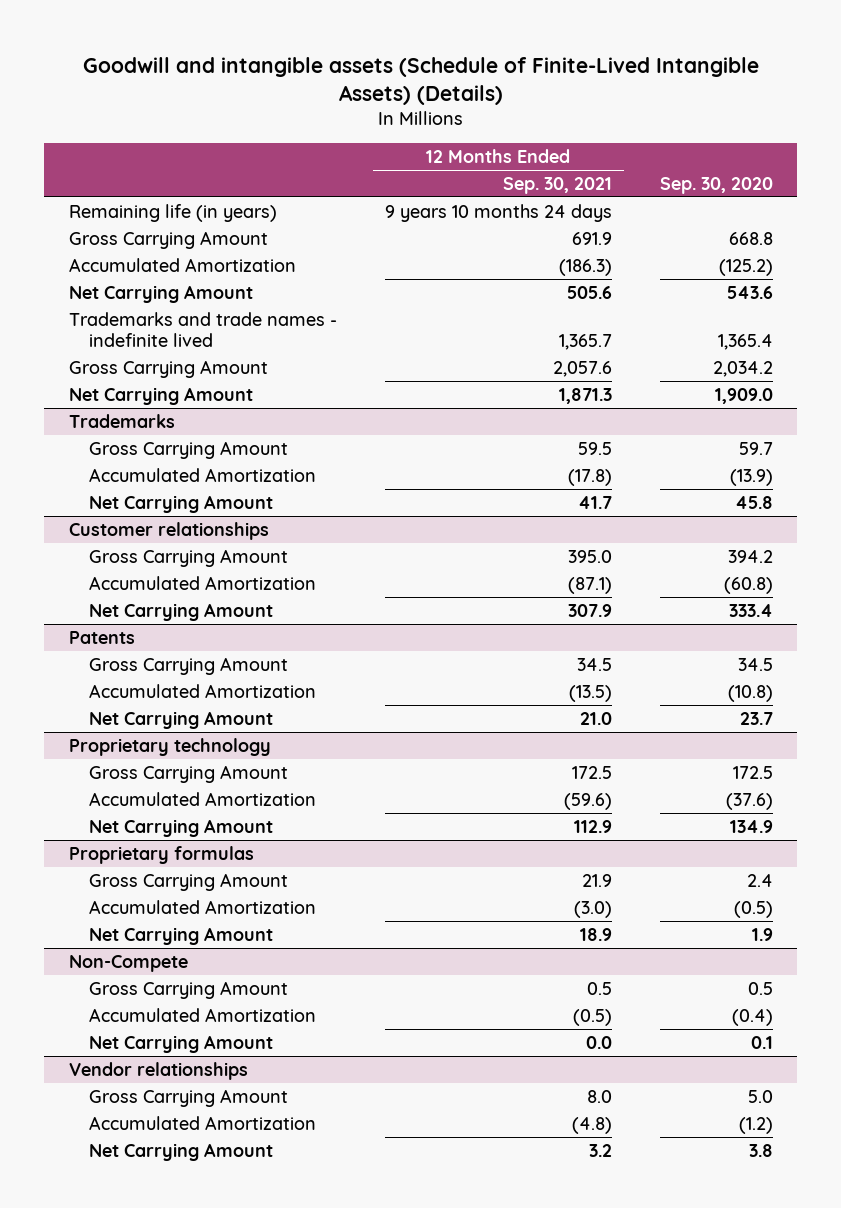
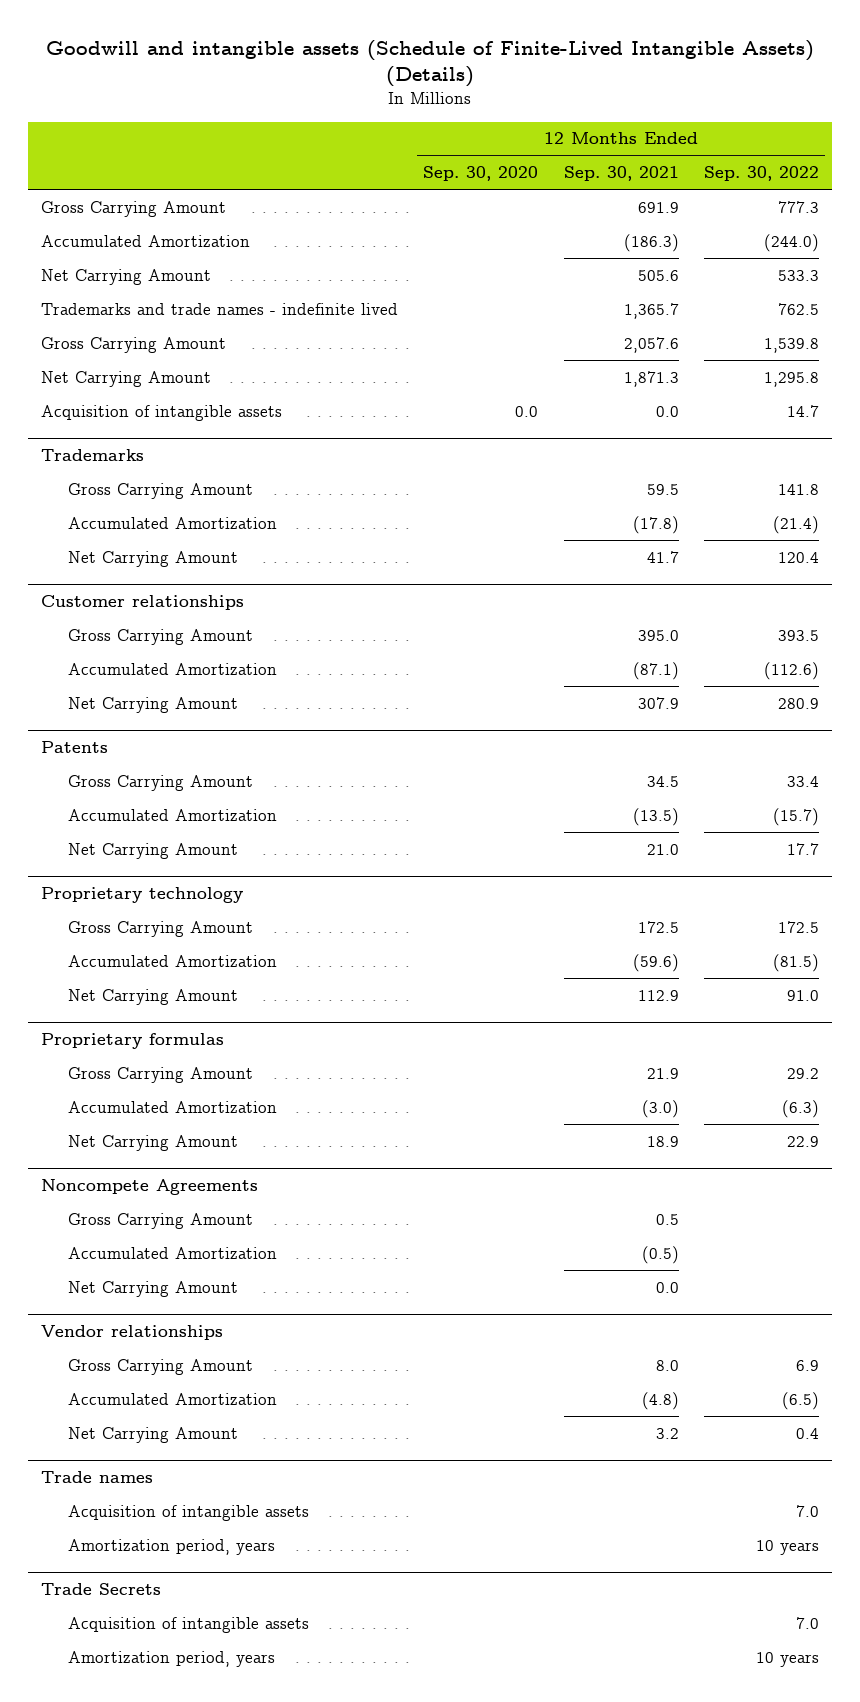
- | 12 Months Ended Sep. 30, 2021 | Sep. 30, 2020
+ | 12 Months Ended Sep. 30, 2020 | 12 Months Ended Sep. 30, 2021 | 12 Months Ended Sep. 30, 2022
- Remaining life (in years) | 9 years 10 months 24 days |
+ Acquisition of intangible assets | 0.0 | 0.0 | 14.7
- Non-Compete
+ Noncompete Agreements
+ Trade names
+ Acquisition of intangible assets | | | 7.0
+ Amortization period, years | | | 10 years
+ Trade Secrets
+ Acquisition of intangible assets | | | 7.0
+ Amortization period, years | | | 10 years

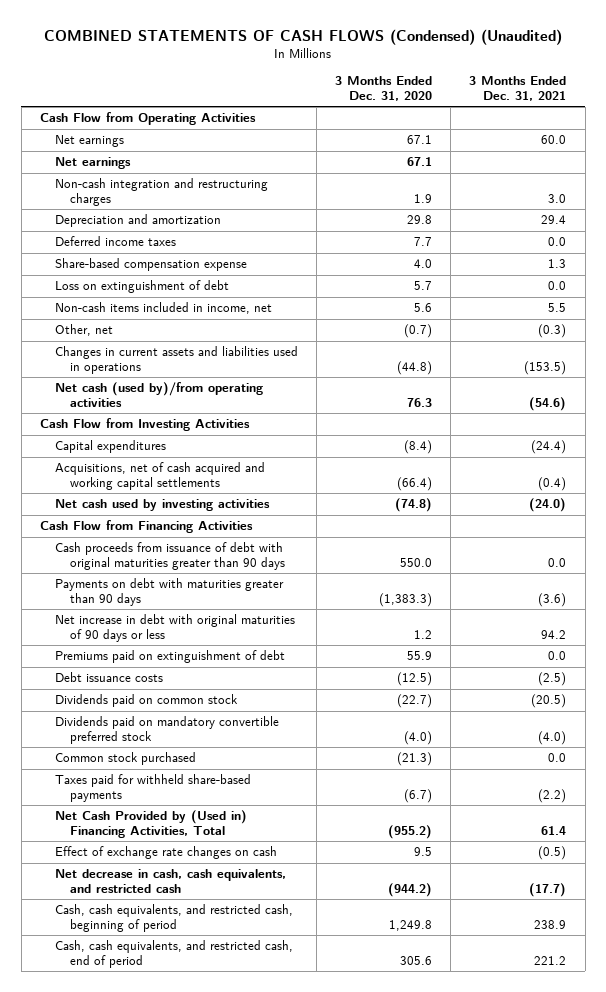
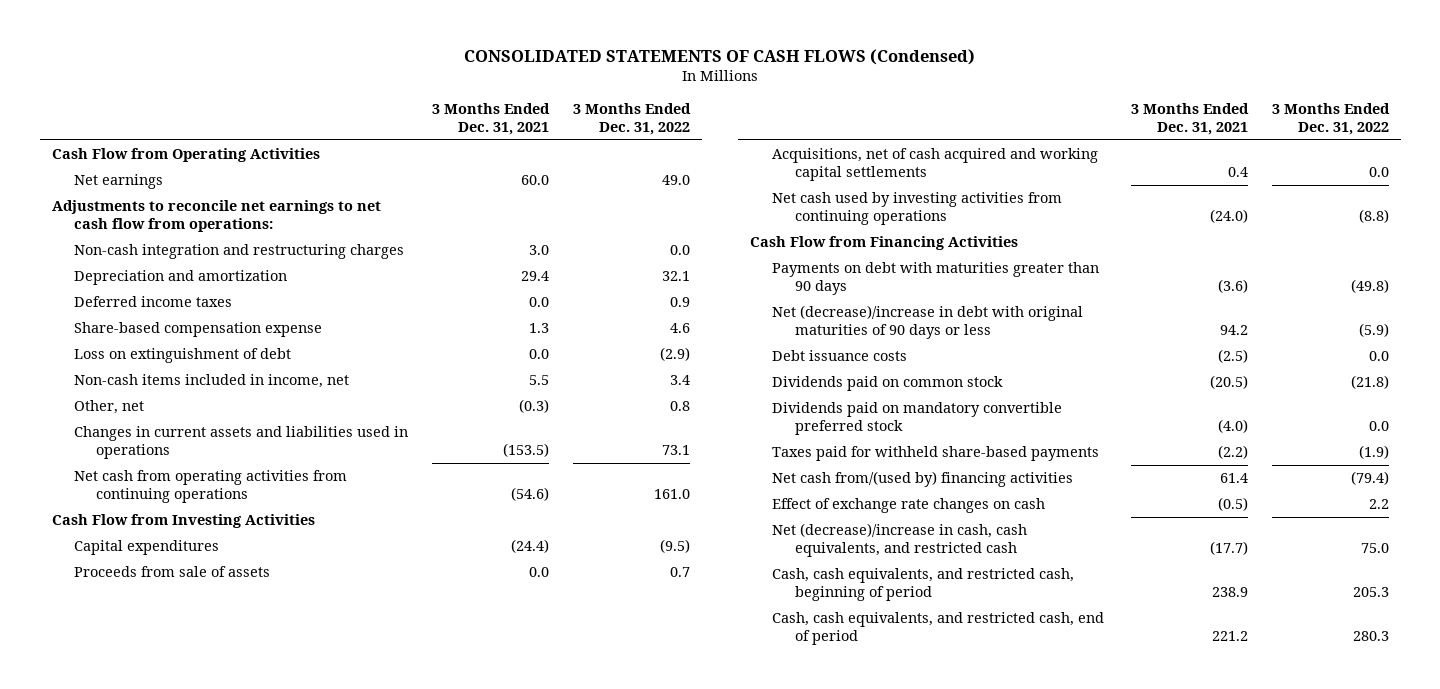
- COMBINED STATEMENTS OF CASH FLOWS (Condensed) (Unaudited)
+ CONSOLIDATED STATEMENTS OF CASH FLOWS (Condensed)
- | 3 Months Ended Dec. 31, 2020 | 3 Months Ended Dec. 31, 2021
+ | 3 Months Ended Dec. 31, 2021 | 3 Months Ended Dec. 31, 2022
- Net earnings | 67.1 |
+ Adjustments to reconcile net earnings to net cash flow from operations:
- Net cash (used by)/from operating activities | 76.3 | (54.6)
+ Net cash from operating activities from continuing operations | (54.6) | 161.0
- Acquisitions, net of cash acquired and working capital settlements | (66.4) | (0.4)
- Net cash used by investing activities | (74.8) | (24.0)
+ Proceeds from sale of assets | 0.0 | 0.7
+ Acquisitions, net of cash acquired and working capital settlements | 0.4 | 0.0
+ Net cash used by investing activities from continuing operations | (24.0) | (8.8)
- Cash proceeds from issuance of debt with original maturities greater than 90 days | 550.0 | 0.0
- Net increase in debt with original maturities of 90 days or less | 1.2 | 94.2
- Premiums paid on extinguishment of debt | 55.9 | 0.0
+ Net (decrease)/increase in debt with original maturities of 90 days or less | 94.2 | (5.9)
- Common stock purchased | (21.3) | 0.0
- Net Cash Provided by (Used in) Financing Activities, Total | (955.2) | 61.4
+ Net cash from/(used by) financing activities | 61.4 | (79.4)
- Net decrease in cash, cash equivalents, and restricted cash | (944.2) | (17.7)
+ Net (decrease)/increase in cash, cash equivalents, and restricted cash | (17.7) | 75.0

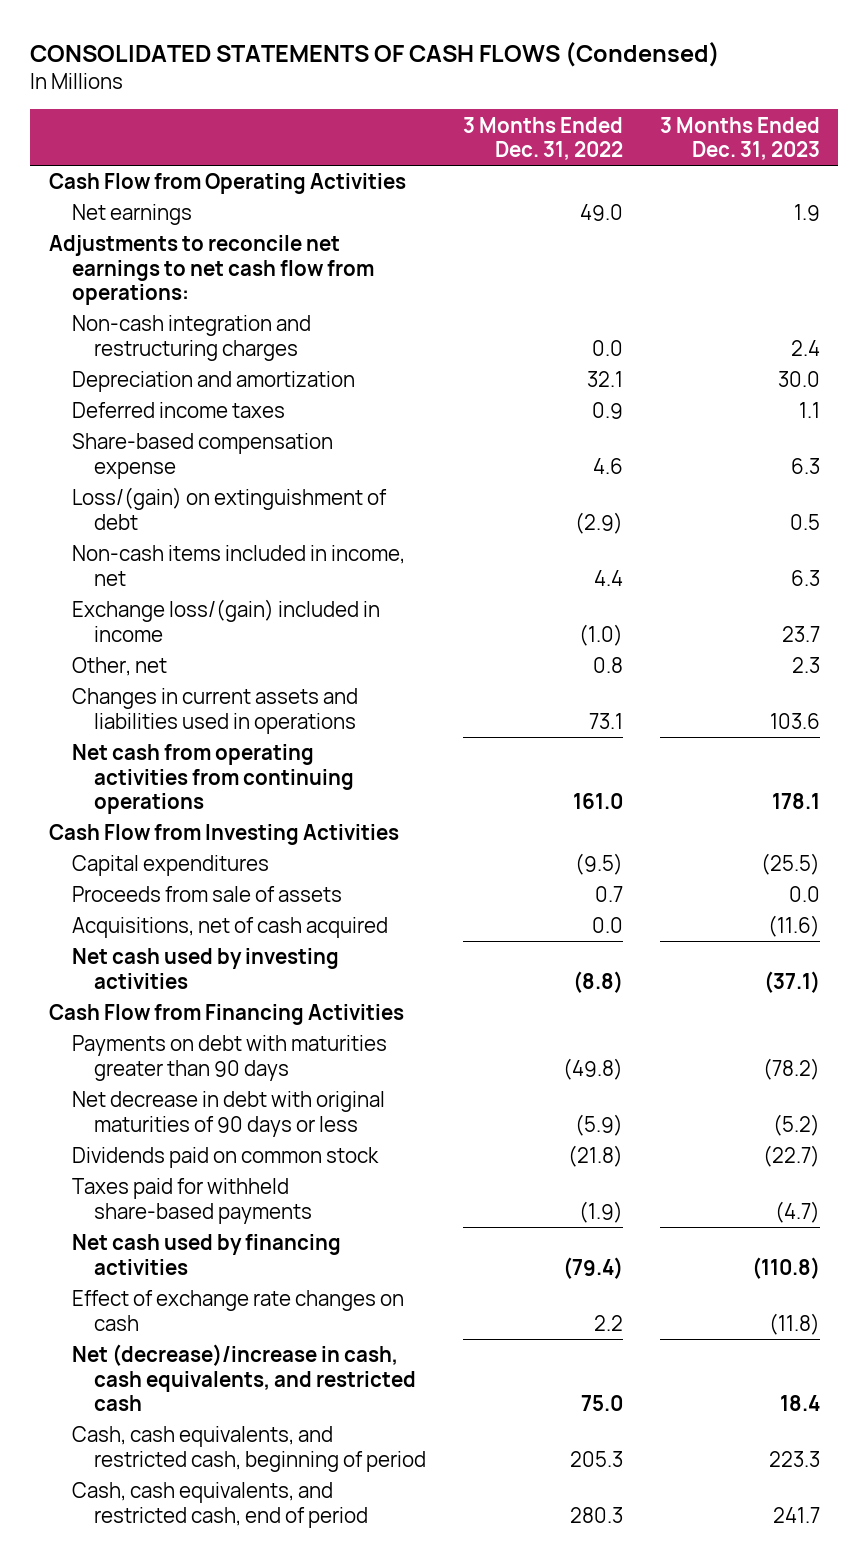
- | 3 Months Ended Dec. 31, 2021 | 3 Months Ended Dec. 31, 2022
+ | 3 Months Ended Dec. 31, 2022 | 3 Months Ended Dec. 31, 2023
- Loss on extinguishment of debt | 0.0 | (2.9)
- Non-cash items included in income, net | 5.5 | 3.4
+ Loss/(gain) on extinguishment of debt | (2.9) | 0.5
+ Non-cash items included in income, net | 4.4 | 6.3
+ Exchange loss/(gain) included in income | (1.0) | 23.7
- Acquisitions, net of cash acquired and working capital settlements | 0.4 | 0.0
- Net cash used by investing activities from continuing operations | (24.0) | (8.8)
+ Acquisitions, net of cash acquired | 0.0 | (11.6)
+ Net cash used by investing activities | (8.8) | (37.1)
- Net (decrease)/increase in debt with original maturities of 90 days or less | 94.2 | (5.9)
- Debt issuance costs | (2.5) | 0.0
+ Net decrease in debt with original maturities of 90 days or less | (5.9) | (5.2)
- Dividends paid on mandatory convertible preferred stock | (4.0) | 0.0
- Net cash from/(used by) financing activities | 61.4 | (79.4)
+ Net cash used by financing activities | (79.4) | (110.8)

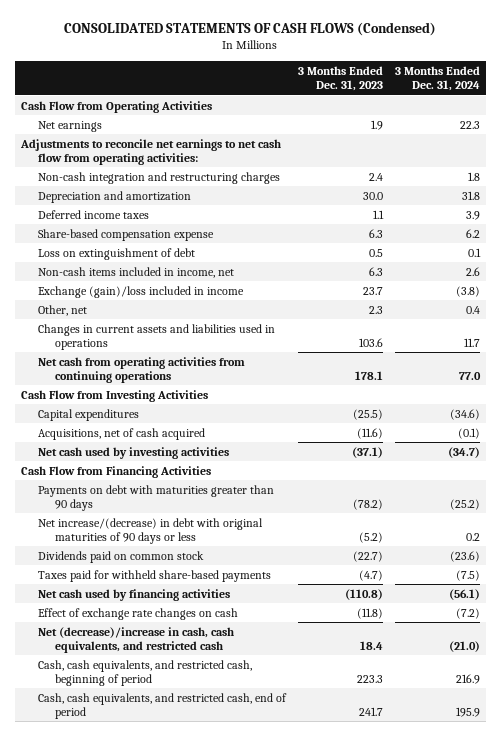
- | 3 Months Ended Dec. 31, 2022 | 3 Months Ended Dec. 31, 2023
+ | 3 Months Ended Dec. 31, 2023 | 3 Months Ended Dec. 31, 2024
- Adjustments to reconcile net earnings to net cash flow from operations:
+ Adjustments to reconcile net earnings to net cash flow from operating activities:
- Loss/(gain) on extinguishment of debt | (2.9) | 0.5
+ Loss on extinguishment of debt | 0.5 | 0.1
- Exchange loss/(gain) included in income | (1.0) | 23.7
+ Exchange (gain)/loss included in income | 23.7 | (3.8)
- Proceeds from sale of assets | 0.7 | 0.0
- Net decrease in debt with original maturities of 90 days or less | (5.9) | (5.2)
+ Net increase/(decrease) in debt with original maturities of 90 days or less | (5.2) | 0.2

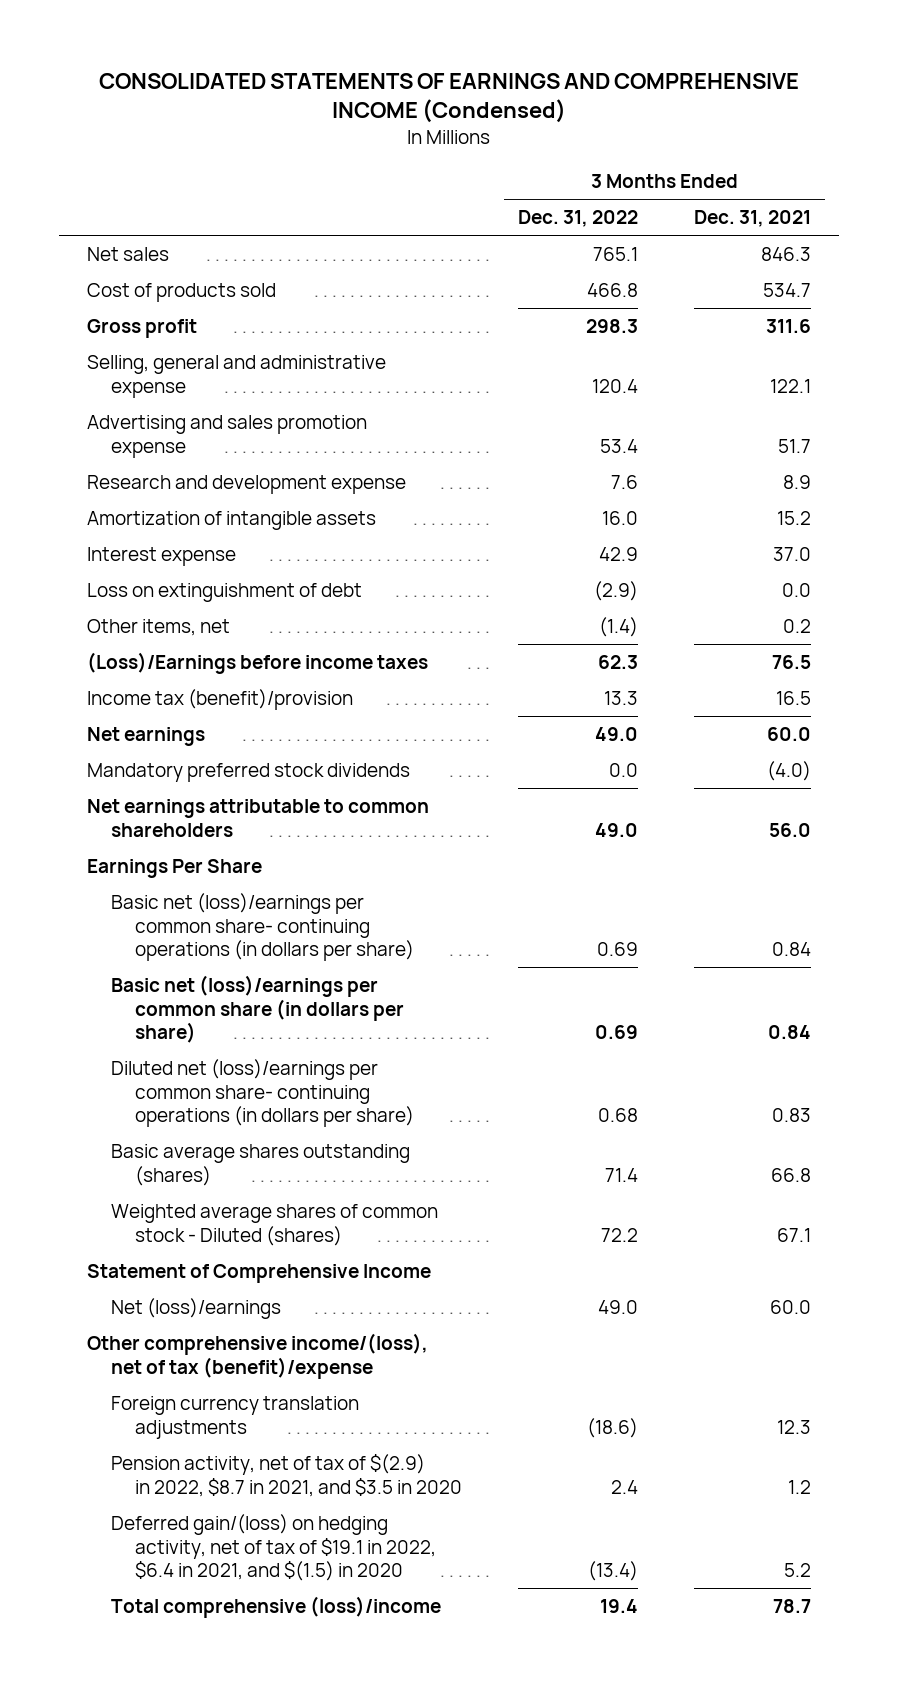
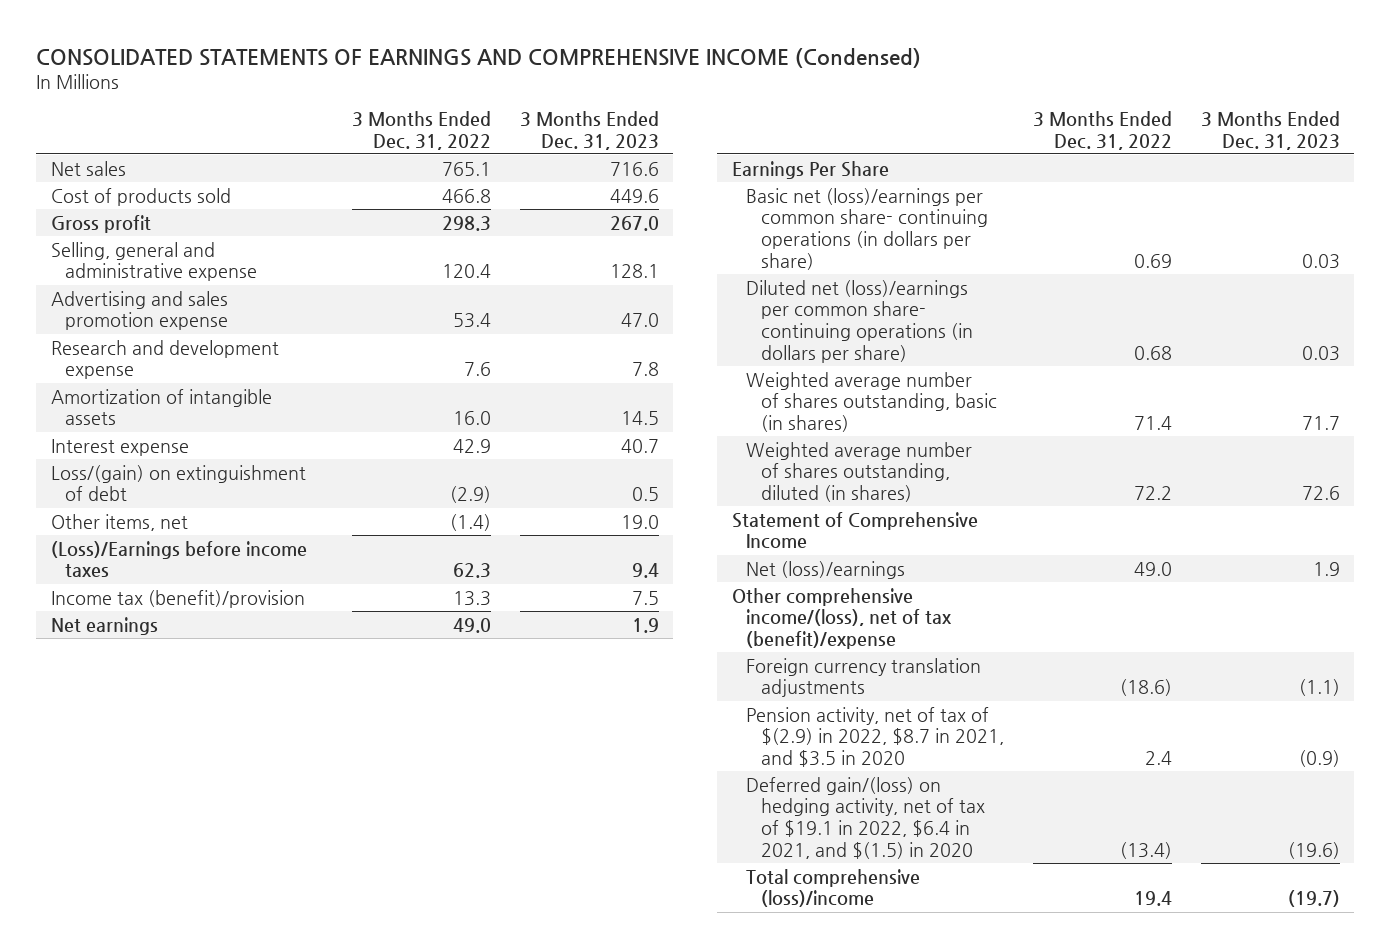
- | 3 Months Ended Dec. 31, 2022 | 3 Months Ended Dec. 31, 2021
+ | 3 Months Ended Dec. 31, 2022 | 3 Months Ended Dec. 31, 2023
- Loss on extinguishment of debt | (2.9) | 0.0
+ Loss/(gain) on extinguishment of debt | (2.9) | 0.5
- Mandatory preferred stock dividends | 0.0 | (4.0)
- Net earnings attributable to common shareholders | 49.0 | 56.0
- Basic net (loss)/earnings per common share (in dollars per share) | 0.69 | 0.84
- Basic average shares outstanding (shares) | 71.4 | 66.8
- Weighted average shares of common stock - Diluted (shares) | 72.2 | 67.1
+ Weighted average number of shares outstanding, basic (in shares) | 71.4 | 71.7
+ Weighted average number of shares outstanding, diluted (in shares) | 72.2 | 72.6

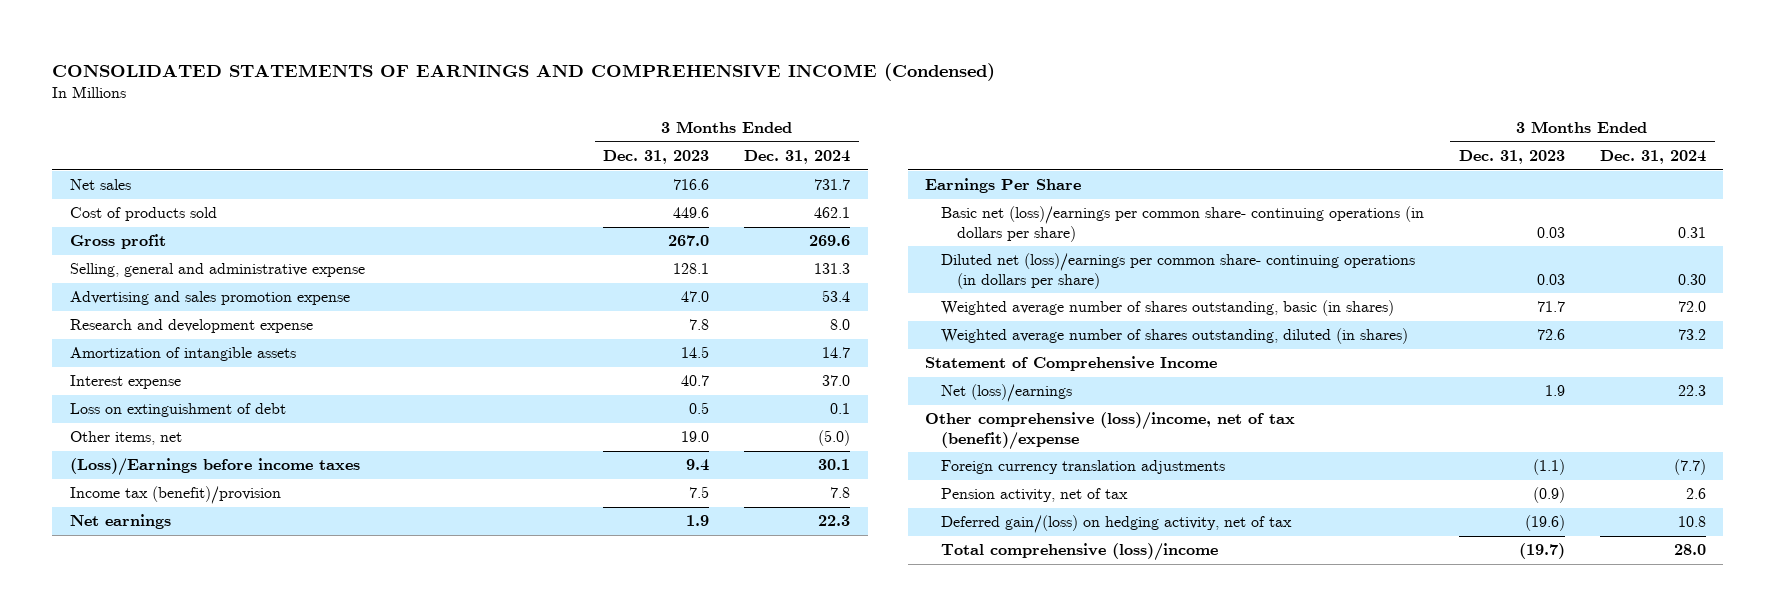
- | 3 Months Ended Dec. 31, 2022 | 3 Months Ended Dec. 31, 2023
+ | 3 Months Ended Dec. 31, 2023 | 3 Months Ended Dec. 31, 2024
- Loss/(gain) on extinguishment of debt | (2.9) | 0.5
+ Loss on extinguishment of debt | 0.5 | 0.1
- Other comprehensive income/(loss), net of tax (benefit)/expense
+ Other comprehensive (loss)/income, net of tax (benefit)/expense
- Pension activity, net of tax of $(2.9) in 2022, $8.7 in 2021, and $3.5 in 2020 | 2.4 | (0.9)
- Deferred gain/(loss) on hedging activity, net of tax of $19.1 in 2022, $6.4 in 2021, and $(1.5) in 2020 | (13.4) | (19.6)
+ Pension activity, net of tax | (0.9) | 2.6
+ Deferred gain/(loss) on hedging activity, net of tax | (19.6) | 10.8

